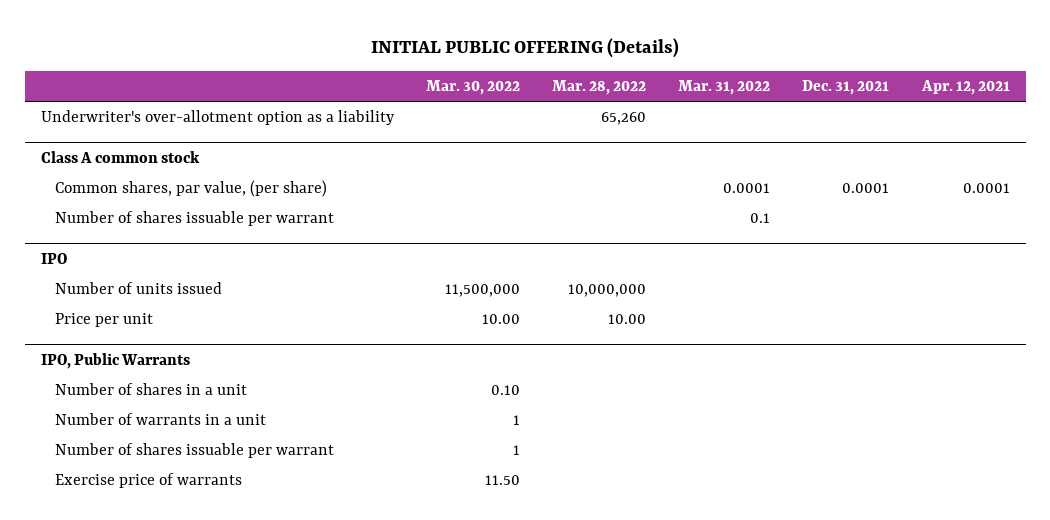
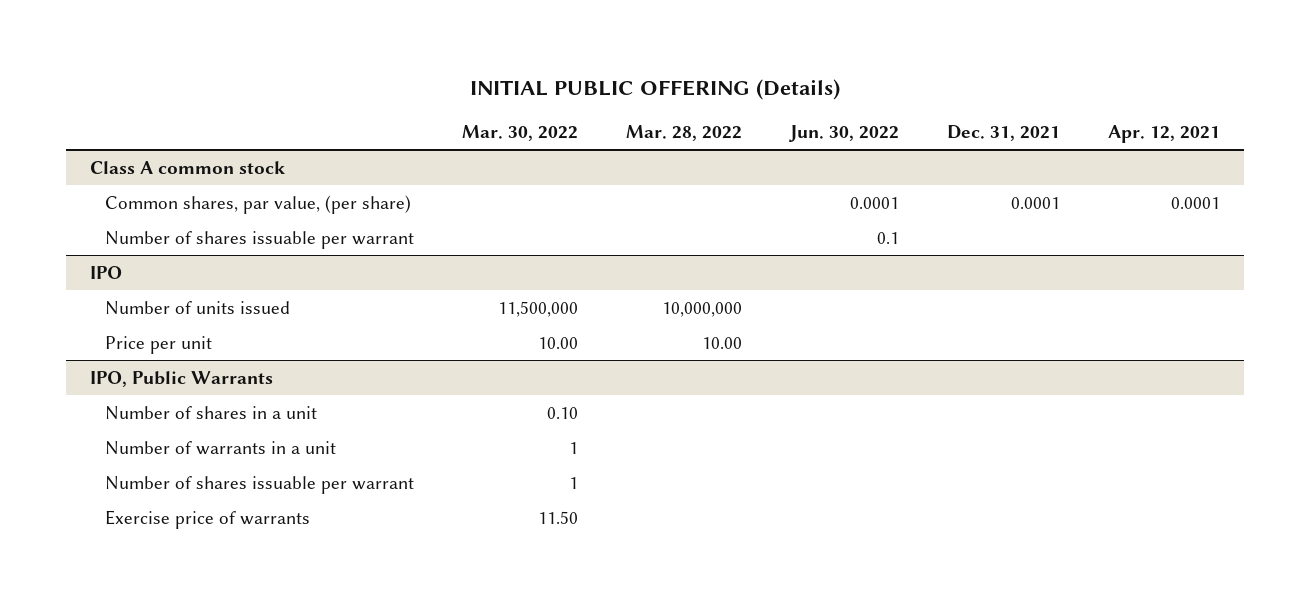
- | Mar. 30, 2022 | Mar. 28, 2022 | Mar. 31, 2022 | Dec. 31, 2021 | Apr. 12, 2021
+ | Mar. 30, 2022 | Mar. 28, 2022 | Jun. 30, 2022 | Dec. 31, 2021 | Apr. 12, 2021
- Underwriter's over-allotment option as a liability | | 65,260 | | |

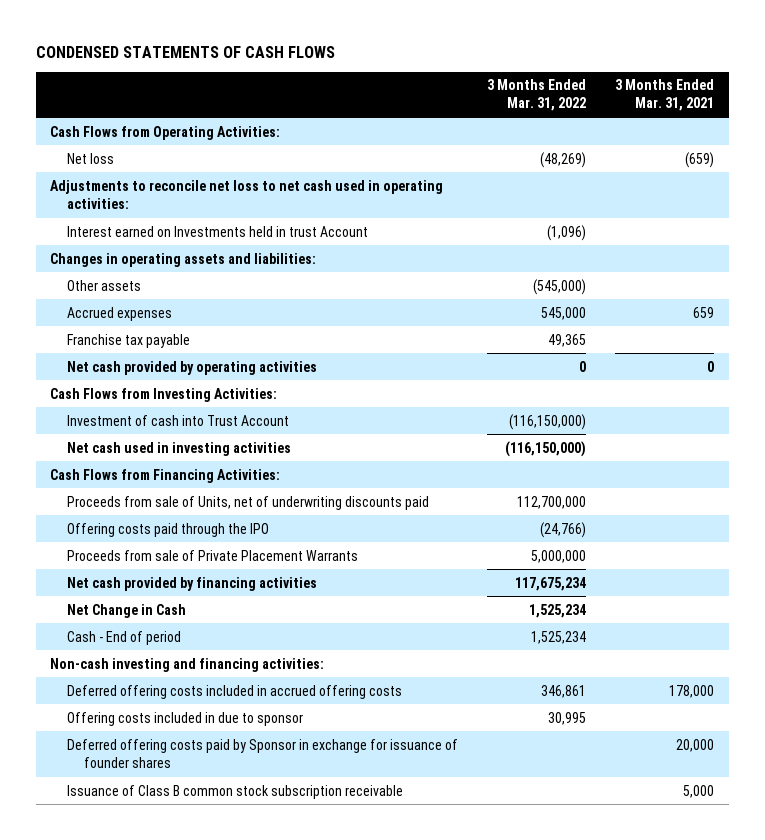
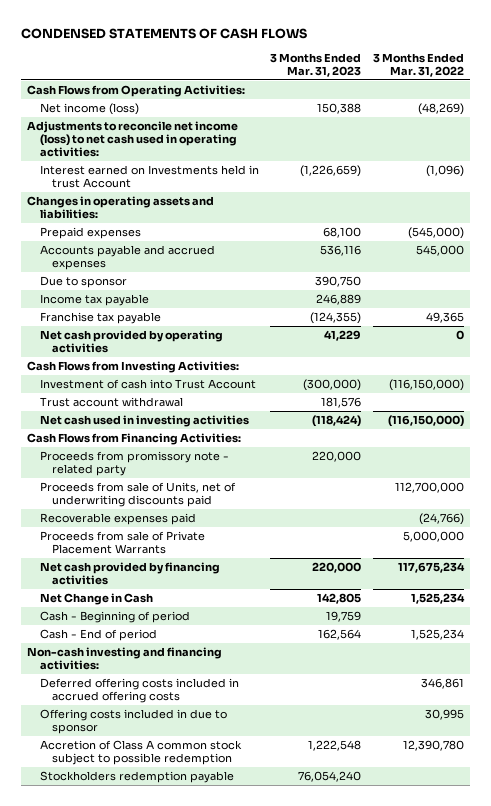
- | 3 Months Ended Mar. 31, 2022 | 3 Months Ended Mar. 31, 2021
+ | 3 Months Ended Mar. 31, 2023 | 3 Months Ended Mar. 31, 2022
- Net loss | (48,269) | (659)
- Adjustments to reconcile net loss to net cash used in operating activities:
+ Net income (loss) | 150,388 | (48,269)
+ Adjustments to reconcile net income (loss) to net cash used in operating activities:
- Other assets | (545,000) |
- Accrued expenses | 545,000 | 659
+ Prepaid expenses | 68,100 | (545,000)
+ Accounts payable and accrued expenses | 536,116 | 545,000
+ Due to sponsor | 390,750 |
+ Income tax payable | 246,889 |
+ Trust account withdrawal | 181,576 |
+ Proceeds from promissory note - related party | 220,000 |
- Offering costs paid through the IPO | (24,766) |
+ Recoverable expenses paid | | (24,766)
+ Cash - Beginning of period | 19,759 |
- Deferred offering costs paid by Sponsor in exchange for issuance of founder shares | | 20,000
- Issuance of Class B common stock subscription receivable | | 5,000
+ Accretion of Class A common stock subject to possible redemption | 1,222,548 | 12,390,780
+ Stockholders redemption payable | 76,054,240 |

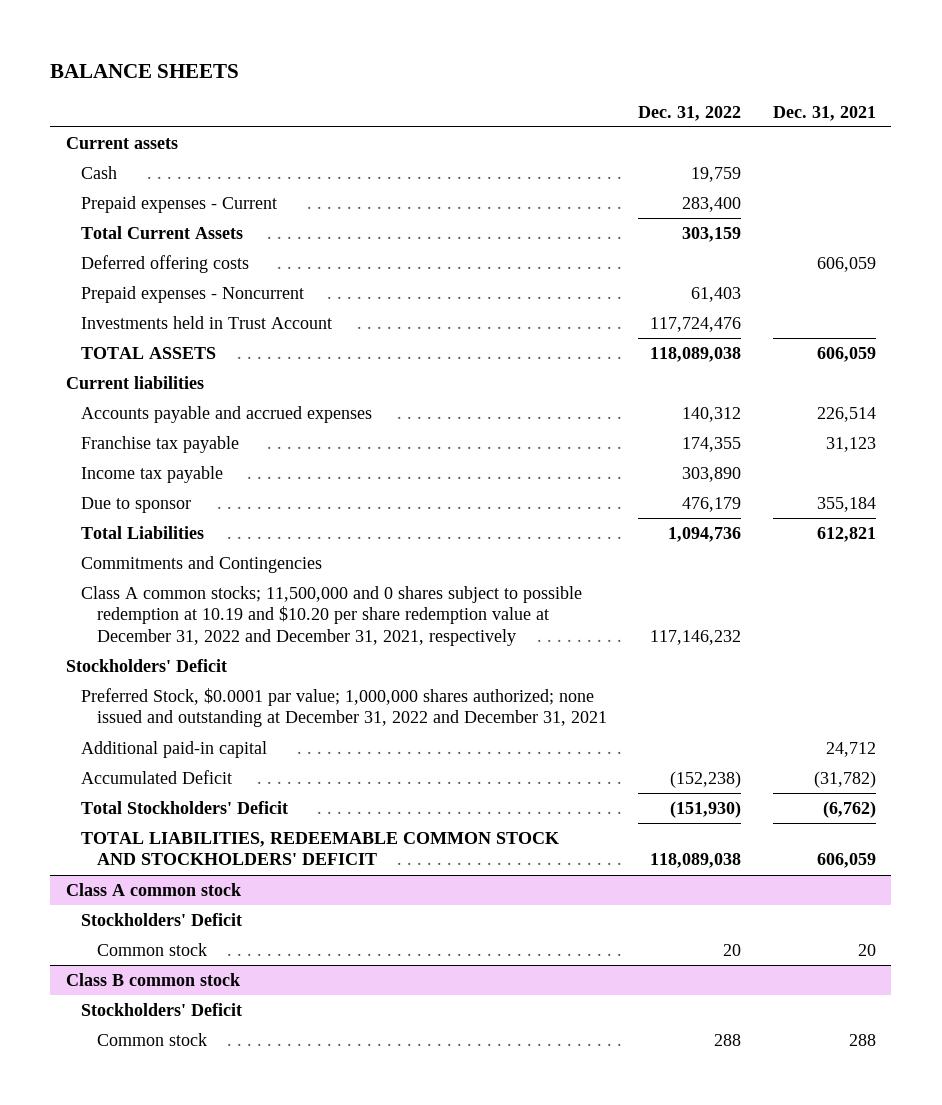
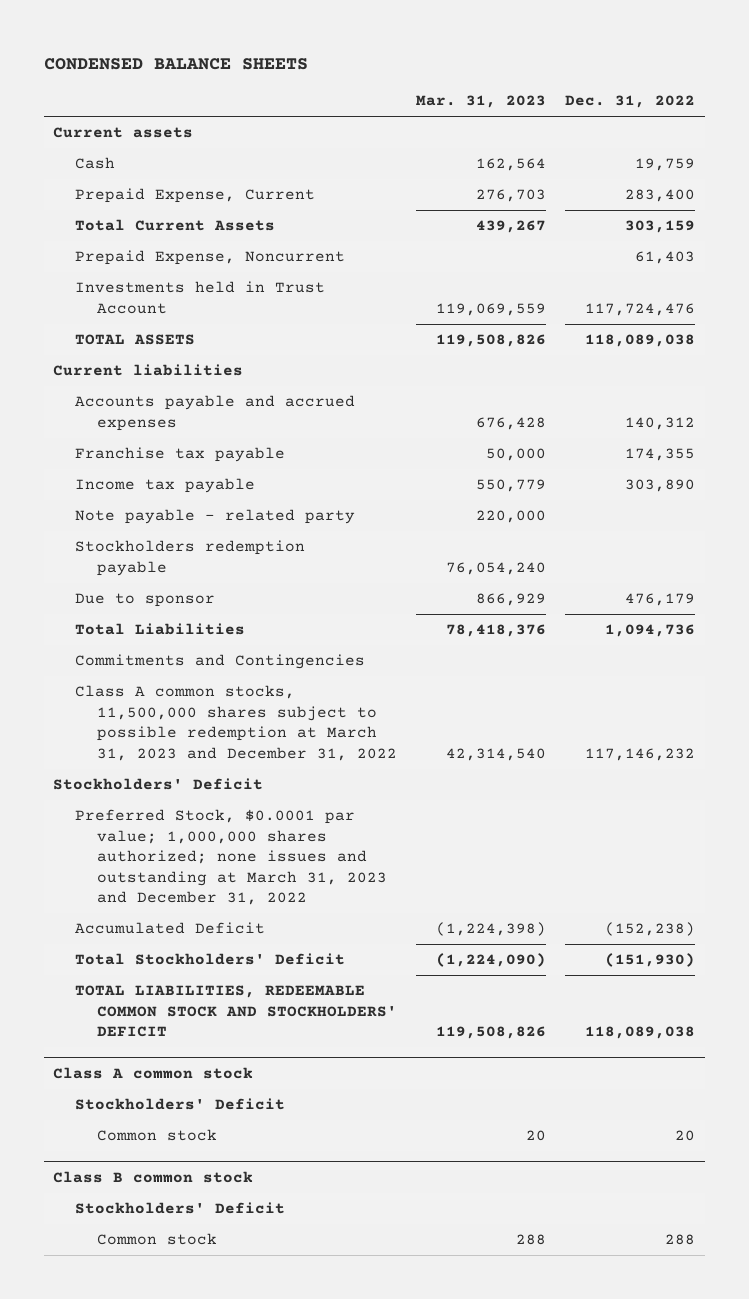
- BALANCE SHEETS
+ CONDENSED BALANCE SHEETS
- | Dec. 31, 2022 | Dec. 31, 2021
+ | Mar. 31, 2023 | Dec. 31, 2022
- Prepaid expenses - Current | 283,400 |
+ Prepaid Expense, Current | 276,703 | 283,400
- Deferred offering costs | | 606,059
- Prepaid expenses - Noncurrent | 61,403 |
+ Prepaid Expense, Noncurrent | | 61,403
+ Note payable - related party | 220,000 |
+ Stockholders redemption payable | 76,054,240 |
- Class A common stocks; 11,500,000 and 0 shares subject to possible redemption at 10.19 and $10.20 per share redemption value at December 31, 2022 and December 31, 2021, respectively | 117,146,232 |
+ Class A common stocks, 11,500,000 shares subject to possible redemption at March 31, 2023 and December 31, 2022 | 42,314,540 | 117,146,232
- Preferred Stock, $0.0001 par value; 1,000,000 shares authorized; none issued and outstanding at December 31, 2022 and December 31, 2021
- Additional paid-in capital | | 24,712
+ Preferred Stock, $0.0001 par value; 1,000,000 shares authorized; none issues and outstanding at March 31, 2023 and December 31, 2022

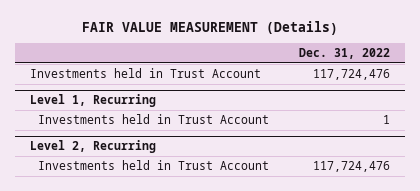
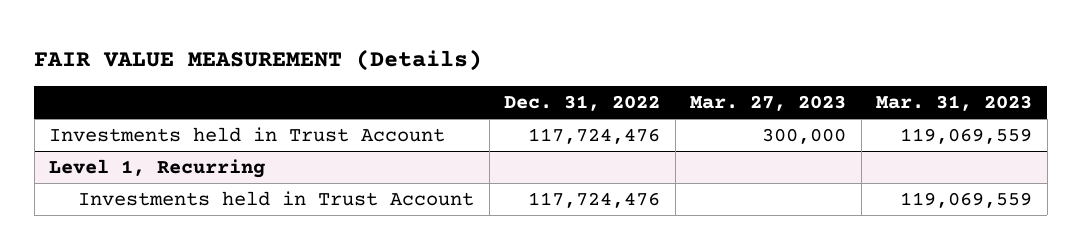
- | Dec. 31, 2022
+ | Dec. 31, 2022 | Mar. 27, 2023 | Mar. 31, 2023
@ Level 1, Recurring
- Investments held in Trust Account | 1
- Level 2, Recurring

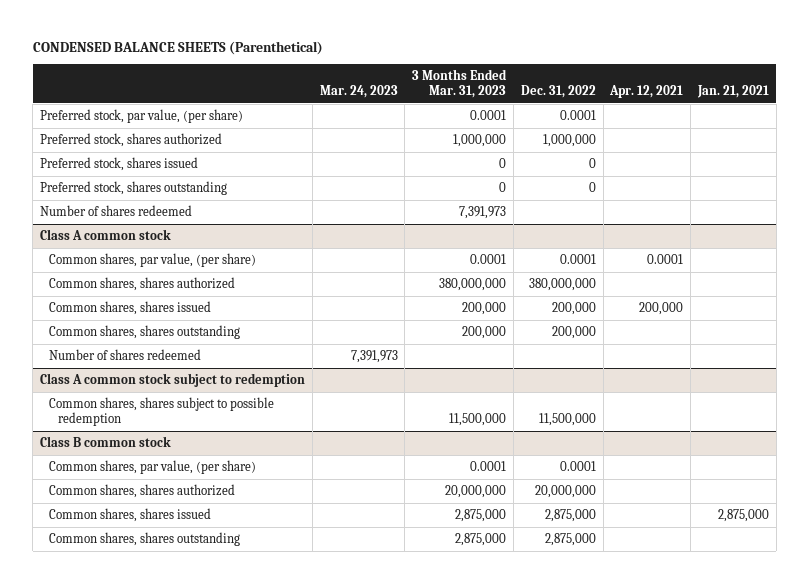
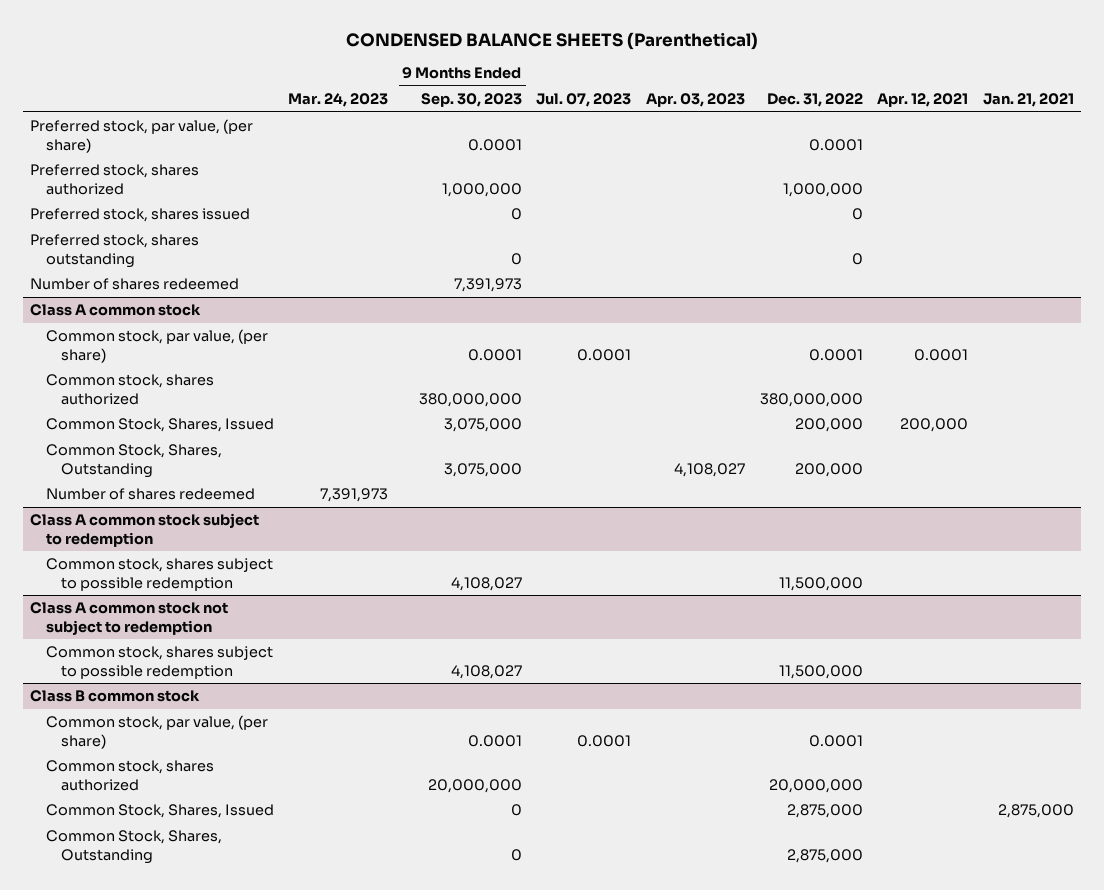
- | Mar. 24, 2023 | 3 Months Ended Mar. 31, 2023 | Dec. 31, 2022 | Apr. 12, 2021 | Jan. 21, 2021
+ | Mar. 24, 2023 | 9 Months Ended Sep. 30, 2023 | Jul. 07, 2023 | Apr. 03, 2023 | Dec. 31, 2022 | Apr. 12, 2021 | Jan. 21, 2021
@ Class A common stock
- Common shares, par value, (per share) | | 0.0001 | 0.0001 | 0.0001 |
- Common shares, shares authorized | | 380,000,000 | 380,000,000 | |
- Common shares, shares issued | | 200,000 | 200,000 | 200,000 |
- Common shares, shares outstanding | | 200,000 | 200,000 | |
+ Common stock, par value, (per share) | | 0.0001 | 0.0001 | | 0.0001 | 0.0001 |
+ Common stock, shares authorized | | 380,000,000 | | | 380,000,000 | |
+ Common Stock, Shares, Issued | | 3,075,000 | | | 200,000 | 200,000 |
+ Common Stock, Shares, Outstanding | | 3,075,000 | | 4,108,027 | 200,000 | |
@ Class A common stock subject to redemption
- Common shares, shares subject to possible redemption | | 11,500,000 | 11,500,000 | |
+ Common stock, shares subject to possible redemption | | 4,108,027 | | | 11,500,000 | |
+ Class A common stock not subject to redemption
+ Common stock, shares subject to possible redemption | | 4,108,027 | | | 11,500,000 | |
@ Class B common stock
- Common shares, par value, (per share) | | 0.0001 | 0.0001 | |
- Common shares, shares authorized | | 20,000,000 | 20,000,000 | |
- Common shares, shares issued | | 2,875,000 | 2,875,000 | | 2,875,000
- Common shares, shares outstanding | | 2,875,000 | 2,875,000 | |
+ Common stock, par value, (per share) | | 0.0001 | 0.0001 | | 0.0001 | |
+ Common stock, shares authorized | | 20,000,000 | | | 20,000,000 | |
+ Common Stock, Shares, Issued | | 0 | | | 2,875,000 | | 2,875,000
+ Common Stock, Shares, Outstanding | | 0 | | | 2,875,000 | |

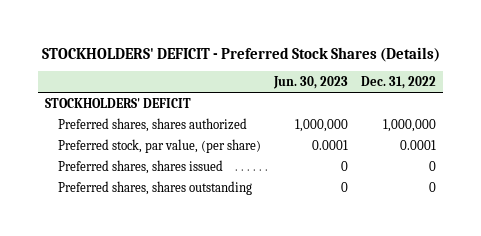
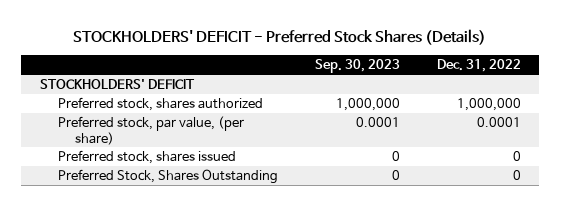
- | Jun. 30, 2023 | Dec. 31, 2022
+ | Sep. 30, 2023 | Dec. 31, 2022
- Preferred shares, shares authorized | 1,000,000 | 1,000,000
+ Preferred stock, shares authorized | 1,000,000 | 1,000,000
- Preferred shares, shares issued | 0 | 0
- Preferred shares, shares outstanding | 0 | 0
+ Preferred stock, shares issued | 0 | 0
+ Preferred Stock, Shares Outstanding | 0 | 0

